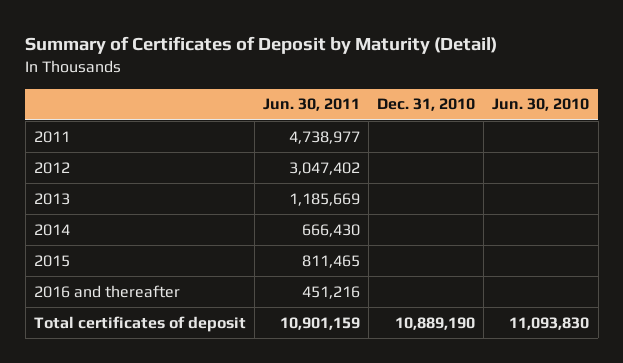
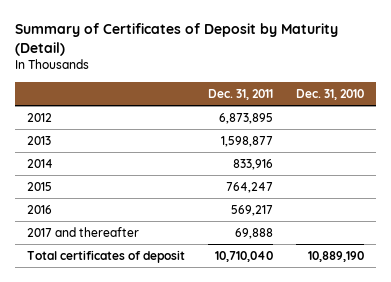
- | Jun. 30, 2011 | Dec. 31, 2010 | Jun. 30, 2010
+ | Dec. 31, 2011 | Dec. 31, 2010
- 2011 | 4,738,977 | |
- 2016 and thereafter | 451,216 | |
+ 2016 | 569,217 |
+ 2017 and thereafter | 69,888 |

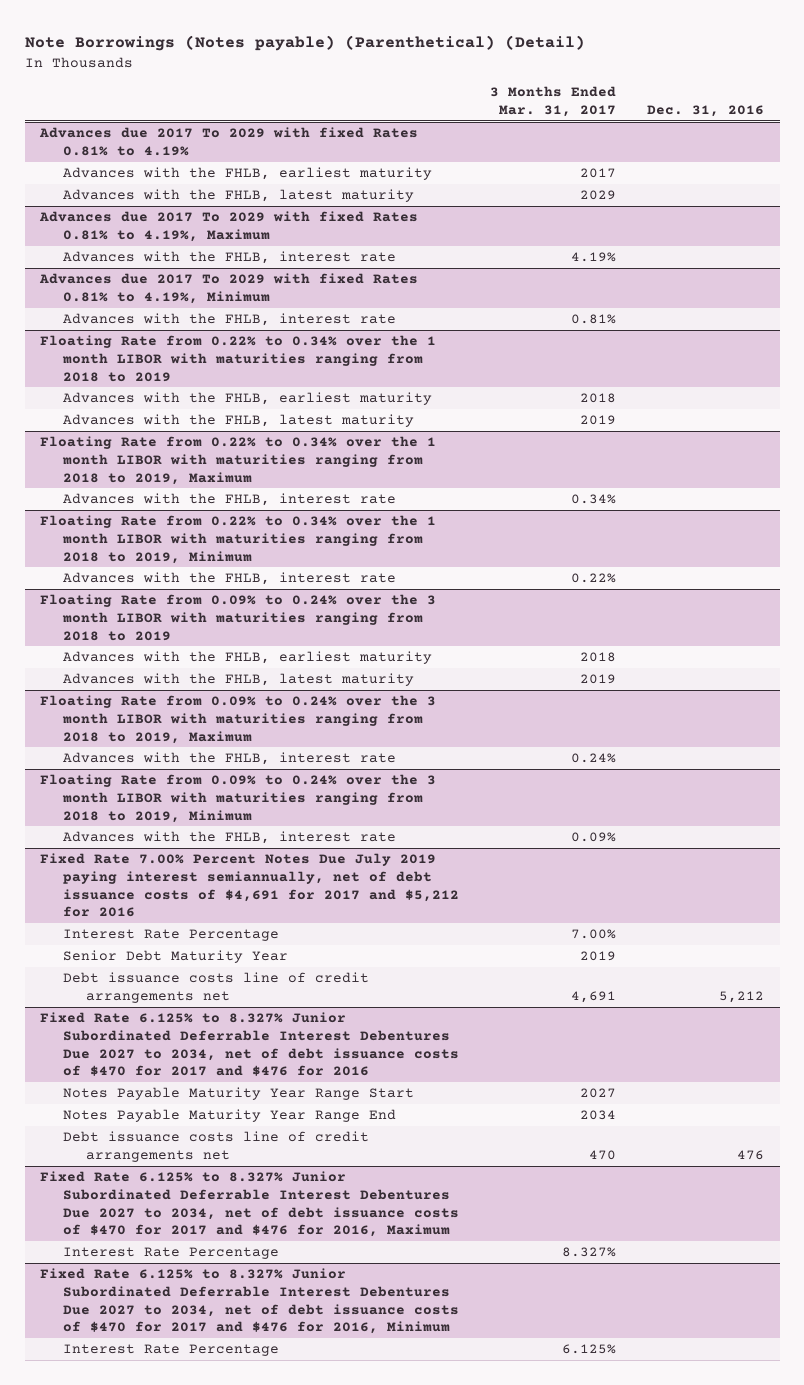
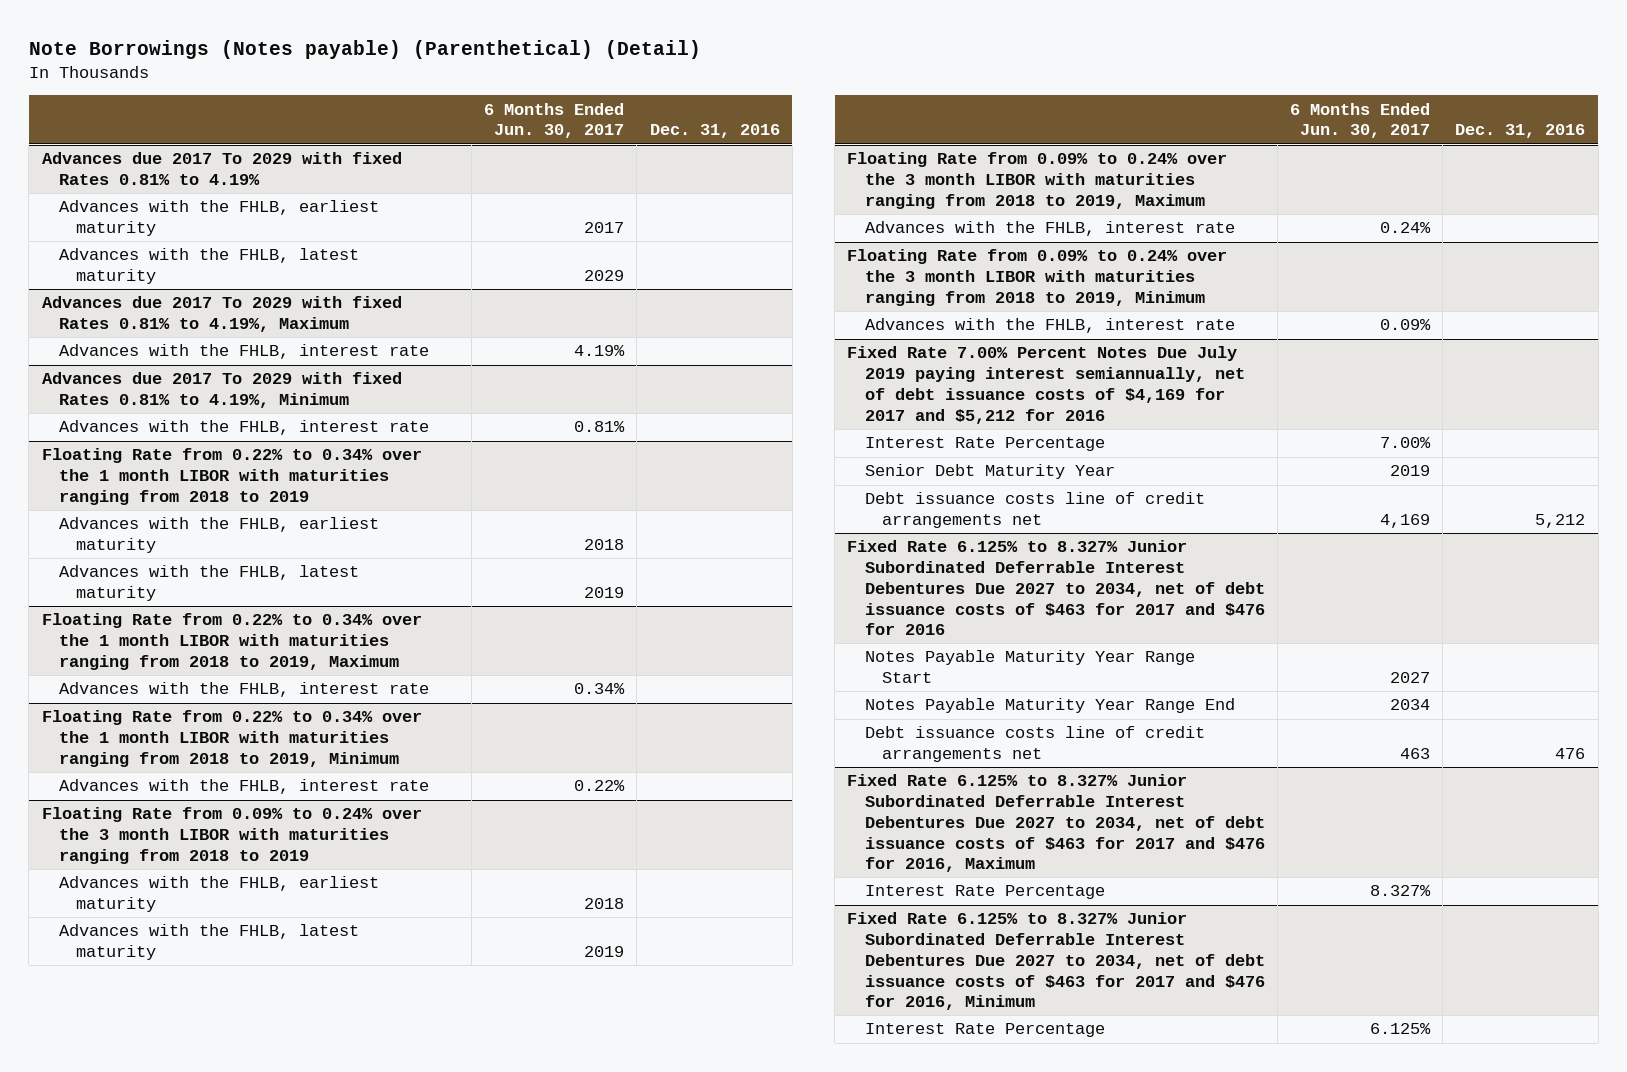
- | 3 Months Ended Mar. 31, 2017 | Dec. 31, 2016
+ | 6 Months Ended Jun. 30, 2017 | Dec. 31, 2016
- Fixed Rate 7.00% Percent Notes Due July 2019 paying interest semiannually, net of debt issuance costs of $4,691 for 2017 and $5,212 for 2016
+ Fixed Rate 7.00% Percent Notes Due July 2019 paying interest semiannually, net of debt issuance costs of $4,169 for 2017 and $5,212 for 2016
- Fixed Rate 6.125% to 8.327% Junior Subordinated Deferrable Interest Debentures Due 2027 to 2034, net of debt issuance costs of $470 for 2017 and $476 for 2016
+ Fixed Rate 6.125% to 8.327% Junior Subordinated Deferrable Interest Debentures Due 2027 to 2034, net of debt issuance costs of $463 for 2017 and $476 for 2016
- Fixed Rate 6.125% to 8.327% Junior Subordinated Deferrable Interest Debentures Due 2027 to 2034, net of debt issuance costs of $470 for 2017 and $476 for 2016, Maximum
+ Fixed Rate 6.125% to 8.327% Junior Subordinated Deferrable Interest Debentures Due 2027 to 2034, net of debt issuance costs of $463 for 2017 and $476 for 2016, Maximum
- Fixed Rate 6.125% to 8.327% Junior Subordinated Deferrable Interest Debentures Due 2027 to 2034, net of debt issuance costs of $470 for 2017 and $476 for 2016, Minimum
+ Fixed Rate 6.125% to 8.327% Junior Subordinated Deferrable Interest Debentures Due 2027 to 2034, net of debt issuance costs of $463 for 2017 and $476 for 2016, Minimum

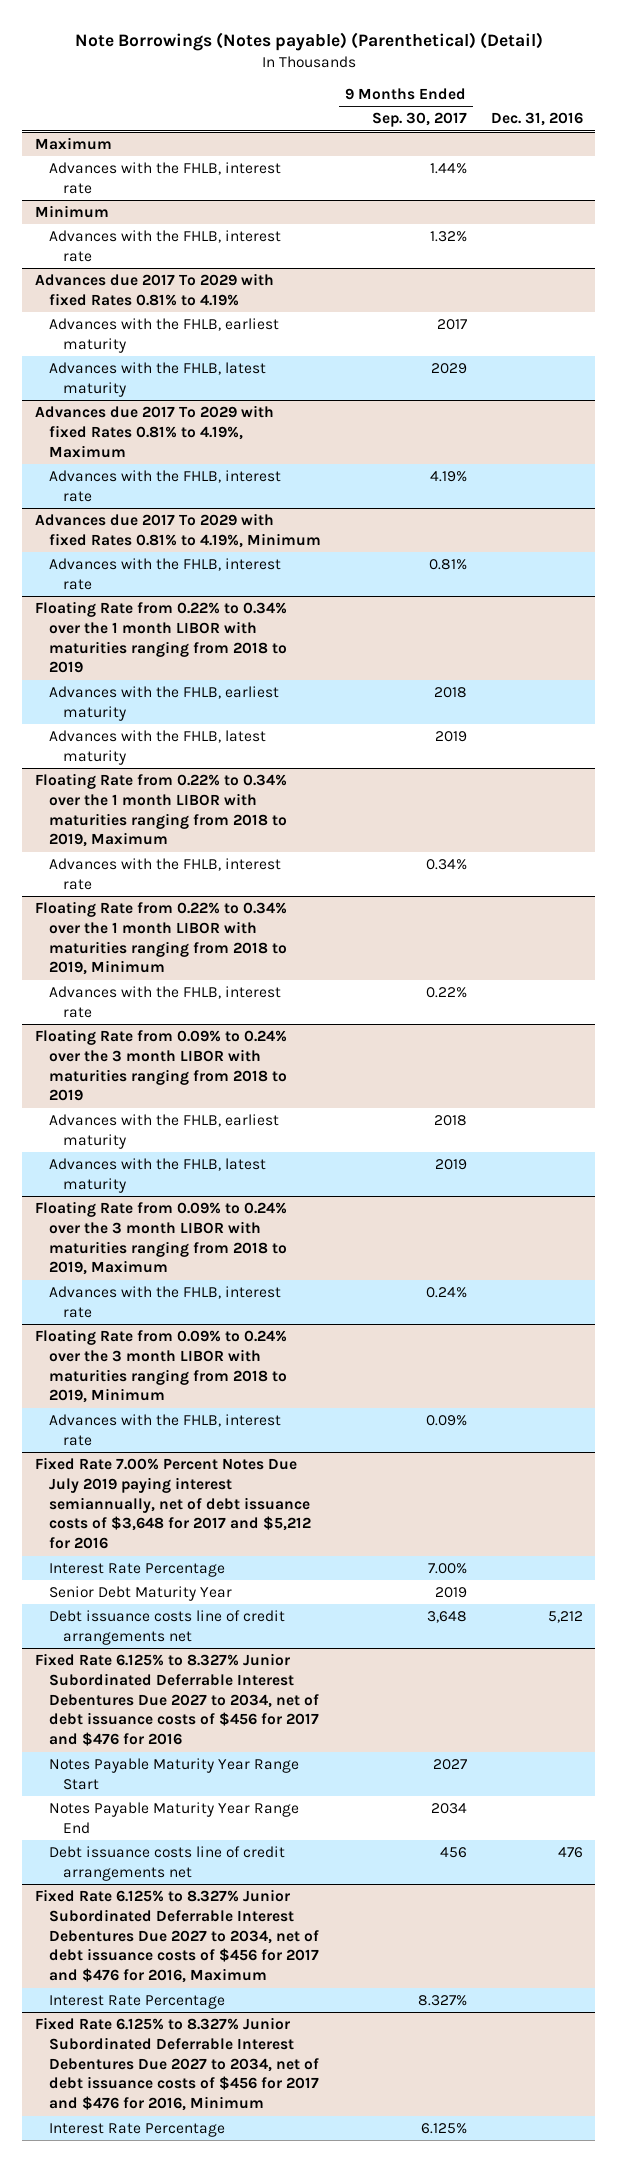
- | 6 Months Ended Jun. 30, 2017 | Dec. 31, 2016
+ | 9 Months Ended Sep. 30, 2017 | Dec. 31, 2016
+ Maximum
+ Advances with the FHLB, interest rate | 1.44% |
+ Minimum
+ Advances with the FHLB, interest rate | 1.32% |
- Fixed Rate 7.00% Percent Notes Due July 2019 paying interest semiannually, net of debt issuance costs of $4,169 for 2017 and $5,212 for 2016
+ Fixed Rate 7.00% Percent Notes Due July 2019 paying interest semiannually, net of debt issuance costs of $3,648 for 2017 and $5,212 for 2016
- Fixed Rate 6.125% to 8.327% Junior Subordinated Deferrable Interest Debentures Due 2027 to 2034, net of debt issuance costs of $463 for 2017 and $476 for 2016
+ Fixed Rate 6.125% to 8.327% Junior Subordinated Deferrable Interest Debentures Due 2027 to 2034, net of debt issuance costs of $456 for 2017 and $476 for 2016
- Fixed Rate 6.125% to 8.327% Junior Subordinated Deferrable Interest Debentures Due 2027 to 2034, net of debt issuance costs of $463 for 2017 and $476 for 2016, Maximum
+ Fixed Rate 6.125% to 8.327% Junior Subordinated Deferrable Interest Debentures Due 2027 to 2034, net of debt issuance costs of $456 for 2017 and $476 for 2016, Maximum
- Fixed Rate 6.125% to 8.327% Junior Subordinated Deferrable Interest Debentures Due 2027 to 2034, net of debt issuance costs of $463 for 2017 and $476 for 2016, Minimum
+ Fixed Rate 6.125% to 8.327% Junior Subordinated Deferrable Interest Debentures Due 2027 to 2034, net of debt issuance costs of $456 for 2017 and $476 for 2016, Minimum

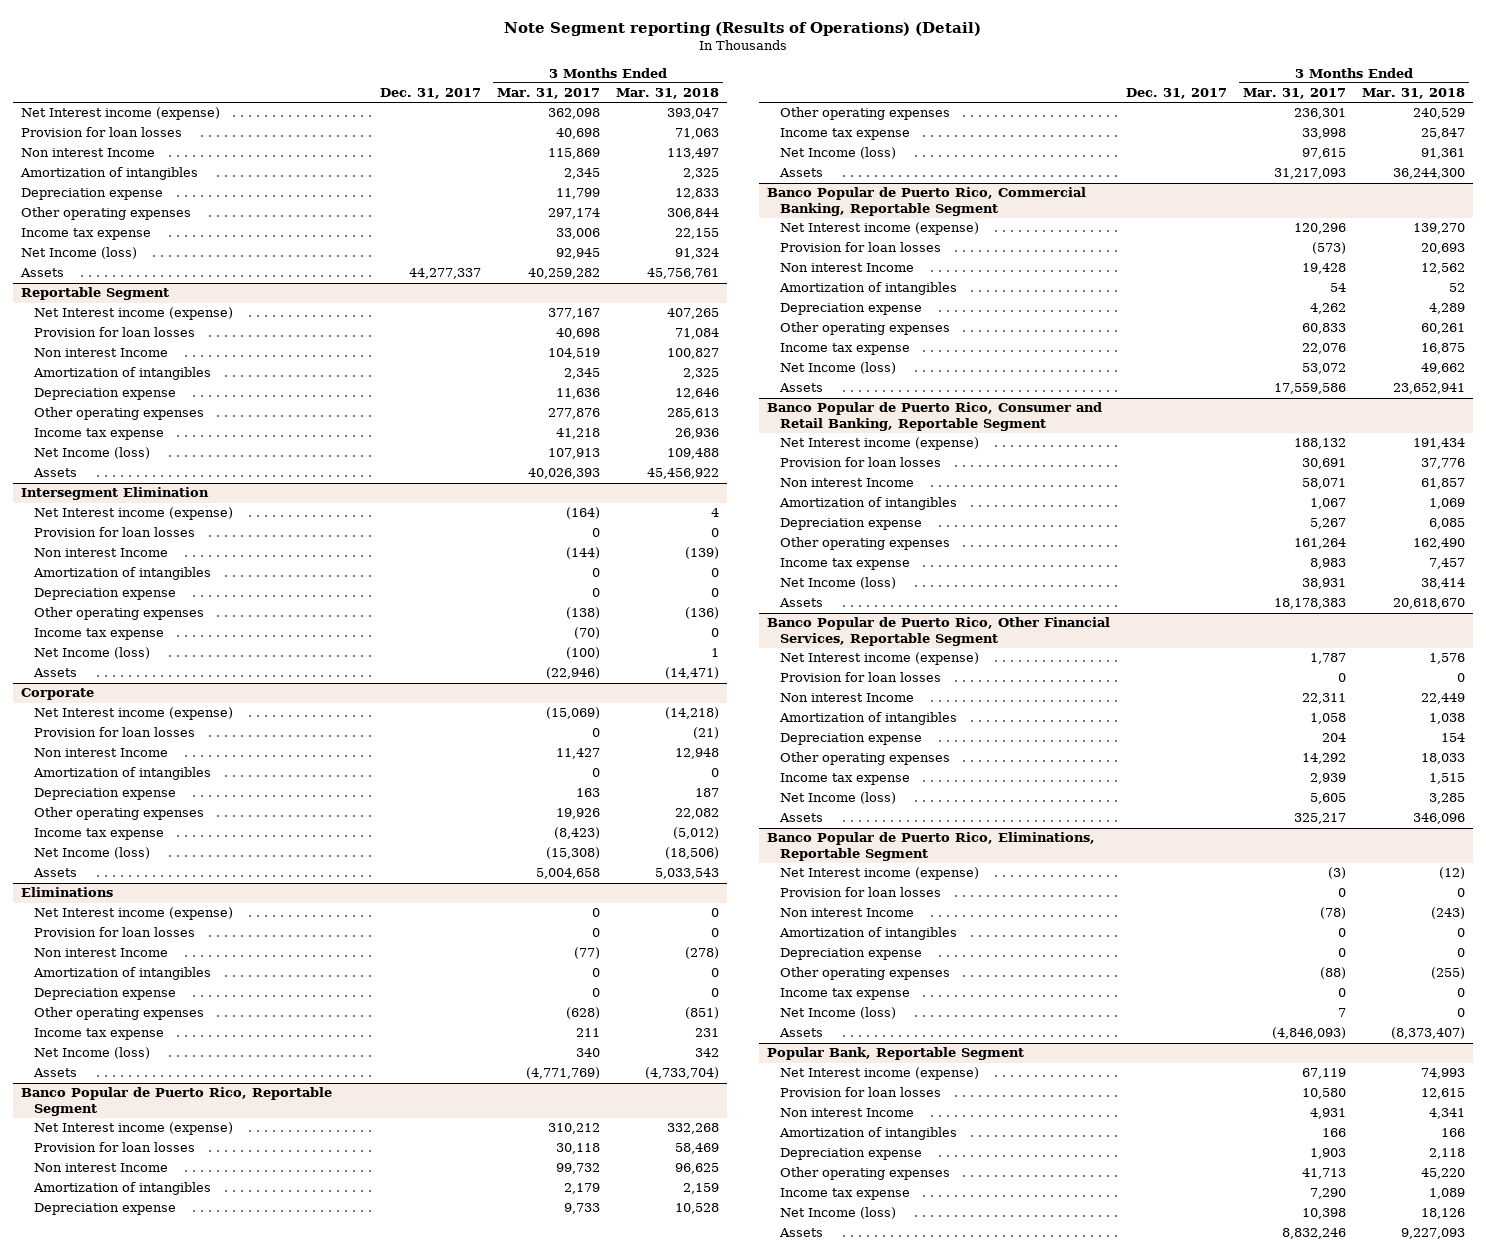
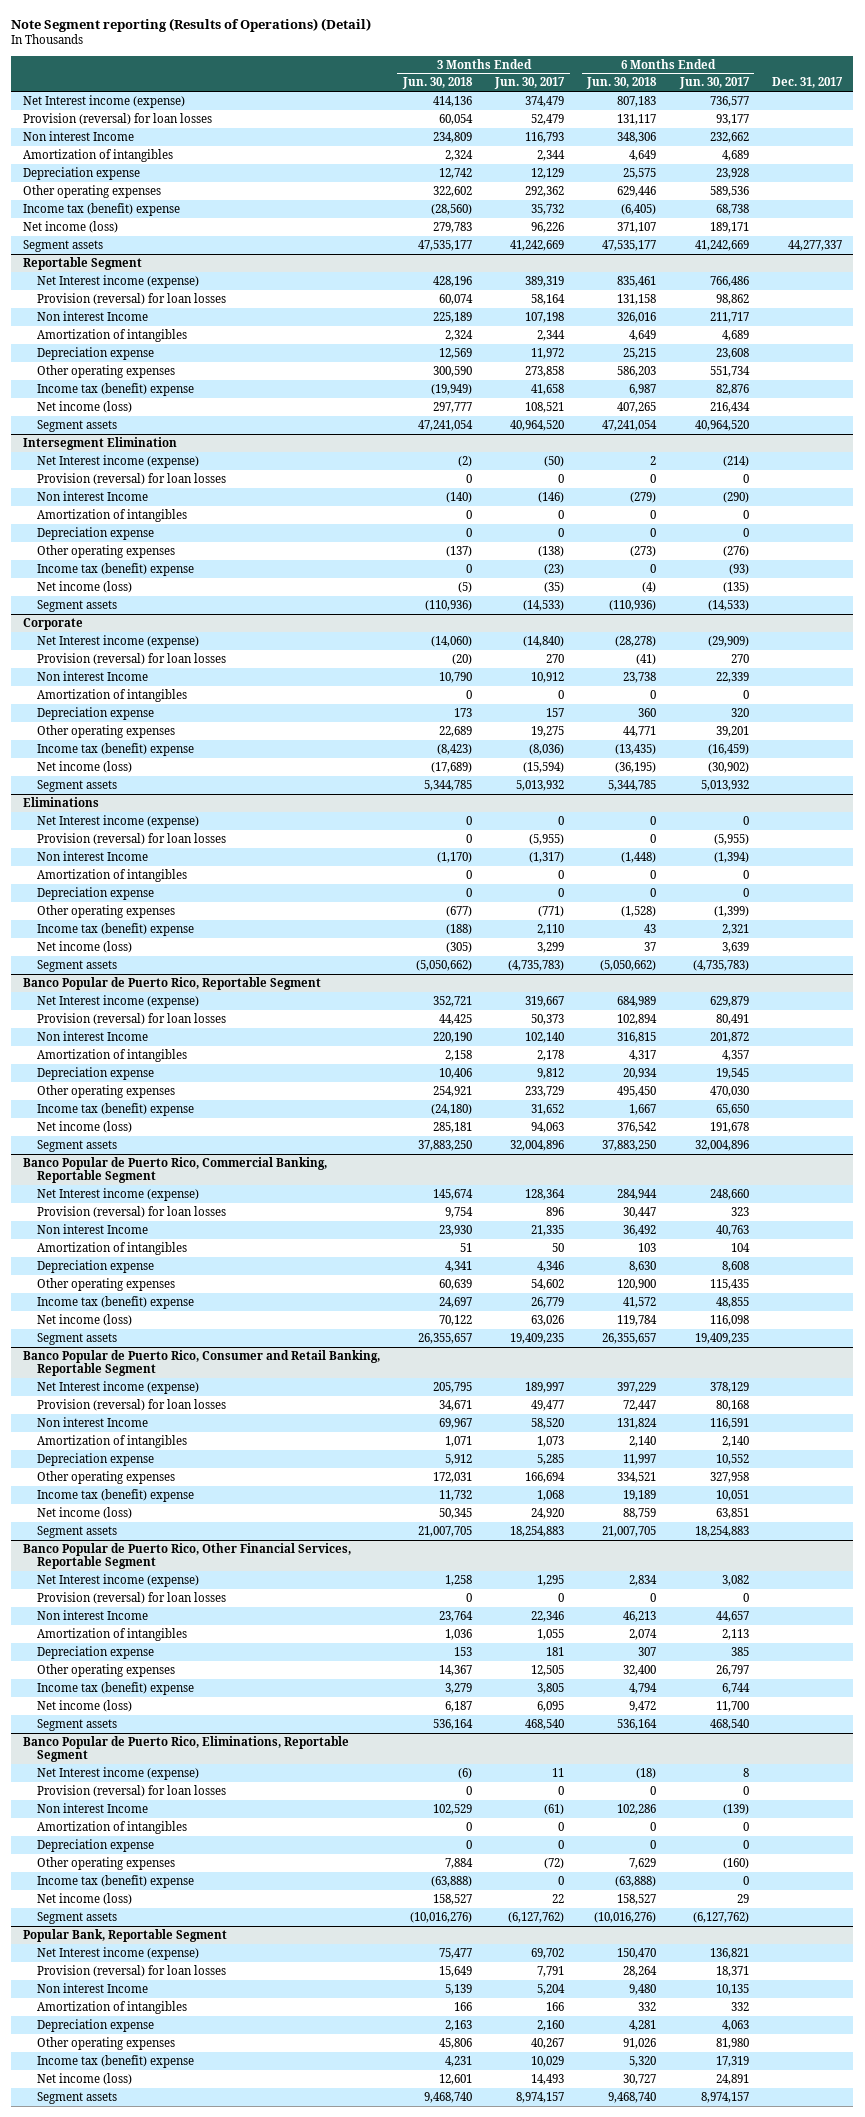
- | Dec. 31, 2017 | 3 Months Ended Mar. 31, 2017 | 3 Months Ended Mar. 31, 2018
+ | 3 Months Ended Jun. 30, 2018 | 3 Months Ended Jun. 30, 2017 | 6 Months Ended Jun. 30, 2018 | 6 Months Ended Jun. 30, 2017 | Dec. 31, 2017
- Provision for loan losses | | 40,698 | 71,063
+ Provision (reversal) for loan losses | 60,054 | 52,479 | 131,117 | 93,177 |
- Income tax expense | | 33,006 | 22,155
- Net Income (loss) | | 92,945 | 91,324
- Assets | 44,277,337 | 40,259,282 | 45,756,761
+ Income tax (benefit) expense | (28,560) | 35,732 | (6,405) | 68,738 |
+ Net income (loss) | 279,783 | 96,226 | 371,107 | 189,171 |
+ Segment assets | 47,535,177 | 41,242,669 | 47,535,177 | 41,242,669 | 44,277,337
@ Reportable Segment
- Provision for loan losses | | 40,698 | 71,084
+ Provision (reversal) for loan losses | 60,074 | 58,164 | 131,158 | 98,862 |
- Income tax expense | | 41,218 | 26,936
- Net Income (loss) | | 107,913 | 109,488
- Assets | | 40,026,393 | 45,456,922
+ Income tax (benefit) expense | (19,949) | 41,658 | 6,987 | 82,876 |
+ Net income (loss) | 297,777 | 108,521 | 407,265 | 216,434 |
+ Segment assets | 47,241,054 | 40,964,520 | 47,241,054 | 40,964,520 |
@ Intersegment Elimination
- Provision for loan losses | | 0 | 0
+ Provision (reversal) for loan losses | 0 | 0 | 0 | 0 |
- Income tax expense | | (70) | 0
- Net Income (loss) | | (100) | 1
- Assets | | (22,946) | (14,471)
+ Income tax (benefit) expense | 0 | (23) | 0 | (93) |
+ Net income (loss) | (5) | (35) | (4) | (135) |
+ Segment assets | (110,936) | (14,533) | (110,936) | (14,533) |
@ Corporate
- Provision for loan losses | | 0 | (21)
+ Provision (reversal) for loan losses | (20) | 270 | (41) | 270 |
- Income tax expense | | (8,423) | (5,012)
- Net Income (loss) | | (15,308) | (18,506)
- Assets | | 5,004,658 | 5,033,543
+ Income tax (benefit) expense | (8,423) | (8,036) | (13,435) | (16,459) |
+ Net income (loss) | (17,689) | (15,594) | (36,195) | (30,902) |
+ Segment assets | 5,344,785 | 5,013,932 | 5,344,785 | 5,013,932 |
@ Eliminations
- Provision for loan losses | | 0 | 0
+ Provision (reversal) for loan losses | 0 | (5,955) | 0 | (5,955) |
- Income tax expense | | 211 | 231
- Net Income (loss) | | 340 | 342
- Assets | | (4,771,769) | (4,733,704)
+ Income tax (benefit) expense | (188) | 2,110 | 43 | 2,321 |
+ Net income (loss) | (305) | 3,299 | 37 | 3,639 |
+ Segment assets | (5,050,662) | (4,735,783) | (5,050,662) | (4,735,783) |
@ Banco Popular de Puerto Rico, Reportable Segment
- Provision for loan losses | | 30,118 | 58,469
+ Provision (reversal) for loan losses | 44,425 | 50,373 | 102,894 | 80,491 |
- Income tax expense | | 33,998 | 25,847
- Net Income (loss) | | 97,615 | 91,361
- Assets | | 31,217,093 | 36,244,300
+ Income tax (benefit) expense | (24,180) | 31,652 | 1,667 | 65,650 |
+ Net income (loss) | 285,181 | 94,063 | 376,542 | 191,678 |
+ Segment assets | 37,883,250 | 32,004,896 | 37,883,250 | 32,004,896 |
@ Banco Popular de Puerto Rico, Commercial Banking, Reportable Segment
- Provision for loan losses | | (573) | 20,693
+ Provision (reversal) for loan losses | 9,754 | 896 | 30,447 | 323 |
- Income tax expense | | 22,076 | 16,875
- Net Income (loss) | | 53,072 | 49,662
- Assets | | 17,559,586 | 23,652,941
+ Income tax (benefit) expense | 24,697 | 26,779 | 41,572 | 48,855 |
+ Net income (loss) | 70,122 | 63,026 | 119,784 | 116,098 |
+ Segment assets | 26,355,657 | 19,409,235 | 26,355,657 | 19,409,235 |
@ Banco Popular de Puerto Rico, Consumer and Retail Banking, Reportable Segment
- Provision for loan losses | | 30,691 | 37,776
+ Provision (reversal) for loan losses | 34,671 | 49,477 | 72,447 | 80,168 |
- Income tax expense | | 8,983 | 7,457
- Net Income (loss) | | 38,931 | 38,414
- Assets | | 18,178,383 | 20,618,670
+ Income tax (benefit) expense | 11,732 | 1,068 | 19,189 | 10,051 |
+ Net income (loss) | 50,345 | 24,920 | 88,759 | 63,851 |
+ Segment assets | 21,007,705 | 18,254,883 | 21,007,705 | 18,254,883 |
@ Banco Popular de Puerto Rico, Other Financial Services, Reportable Segment
- Provision for loan losses | | 0 | 0
+ Provision (reversal) for loan losses | 0 | 0 | 0 | 0 |
- Income tax expense | | 2,939 | 1,515
- Net Income (loss) | | 5,605 | 3,285
- Assets | | 325,217 | 346,096
+ Income tax (benefit) expense | 3,279 | 3,805 | 4,794 | 6,744 |
+ Net income (loss) | 6,187 | 6,095 | 9,472 | 11,700 |
+ Segment assets | 536,164 | 468,540 | 536,164 | 468,540 |
@ Banco Popular de Puerto Rico, Eliminations, Reportable Segment
- Provision for loan losses | | 0 | 0
+ Provision (reversal) for loan losses | 0 | 0 | 0 | 0 |
- Income tax expense | | 0 | 0
- Net Income (loss) | | 7 | 0
- Assets | | (4,846,093) | (8,373,407)
+ Income tax (benefit) expense | (63,888) | 0 | (63,888) | 0 |
+ Net income (loss) | 158,527 | 22 | 158,527 | 29 |
+ Segment assets | (10,016,276) | (6,127,762) | (10,016,276) | (6,127,762) |
@ Popular Bank, Reportable Segment
- Provision for loan losses | | 10,580 | 12,615
+ Provision (reversal) for loan losses | 15,649 | 7,791 | 28,264 | 18,371 |
- Income tax expense | | 7,290 | 1,089
- Net Income (loss) | | 10,398 | 18,126
- Assets | | 8,832,246 | 9,227,093
+ Income tax (benefit) expense | 4,231 | 10,029 | 5,320 | 17,319 |
+ Net income (loss) | 12,601 | 14,493 | 30,727 | 24,891 |
+ Segment assets | 9,468,740 | 8,974,157 | 9,468,740 | 8,974,157 |

